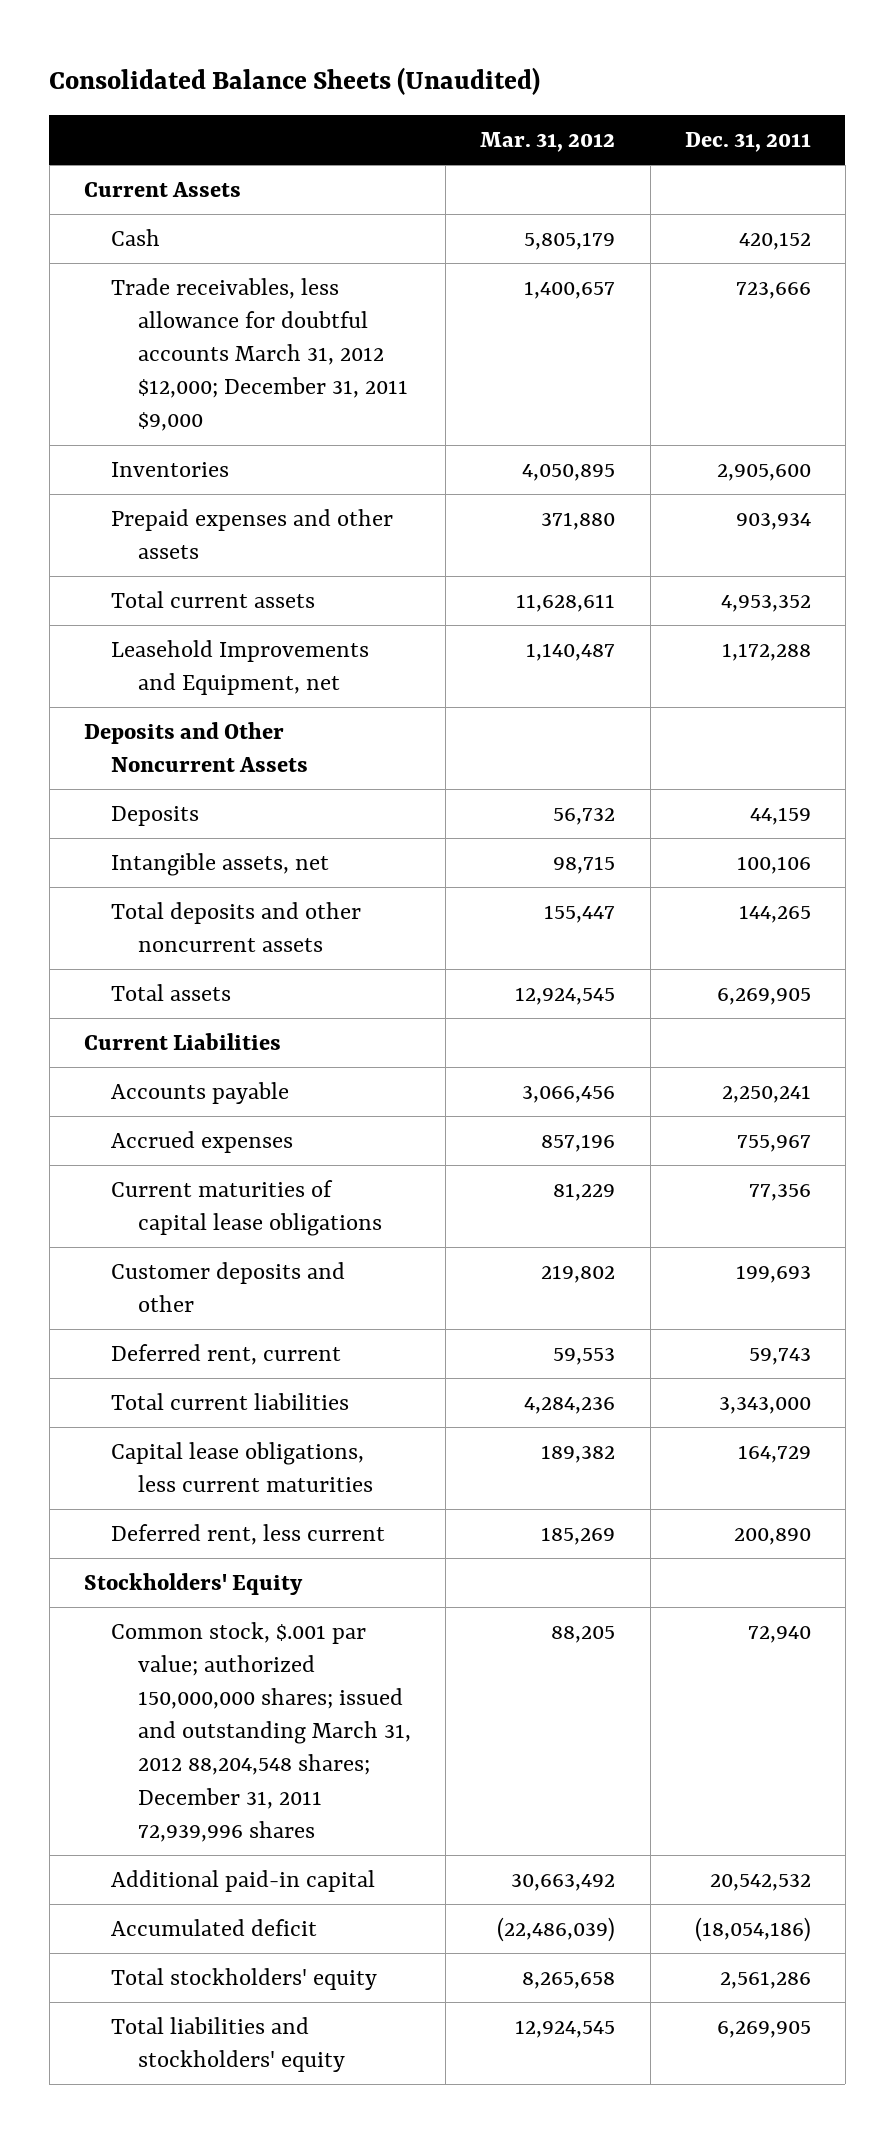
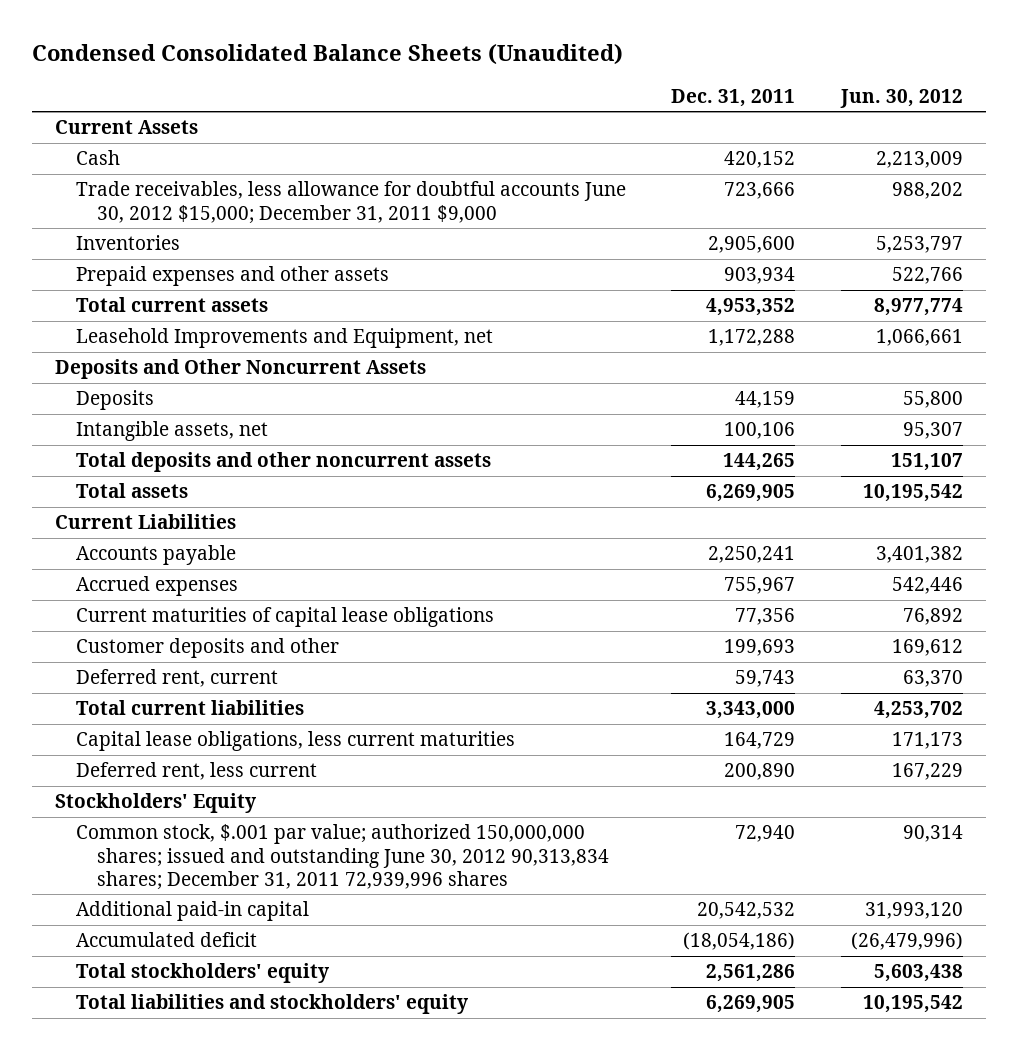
- Consolidated Balance Sheets (Unaudited)
+ Condensed Consolidated Balance Sheets (Unaudited)
- | Mar. 31, 2012 | Dec. 31, 2011
+ | Dec. 31, 2011 | Jun. 30, 2012
- Trade receivables, less allowance for doubtful accounts March 31, 2012 $12,000; December 31, 2011 $9,000 | 1,400,657 | 723,666
+ Trade receivables, less allowance for doubtful accounts June 30, 2012 $15,000; December 31, 2011 $9,000 | 723,666 | 988,202
- Common stock, $.001 par value; authorized 150,000,000 shares; issued and outstanding March 31, 2012 88,204,548 shares; December 31, 2011 72,939,996 shares | 88,205 | 72,940
+ Common stock, $.001 par value; authorized 150,000,000 shares; issued and outstanding June 30, 2012 90,313,834 shares; December 31, 2011 72,939,996 shares | 72,940 | 90,314

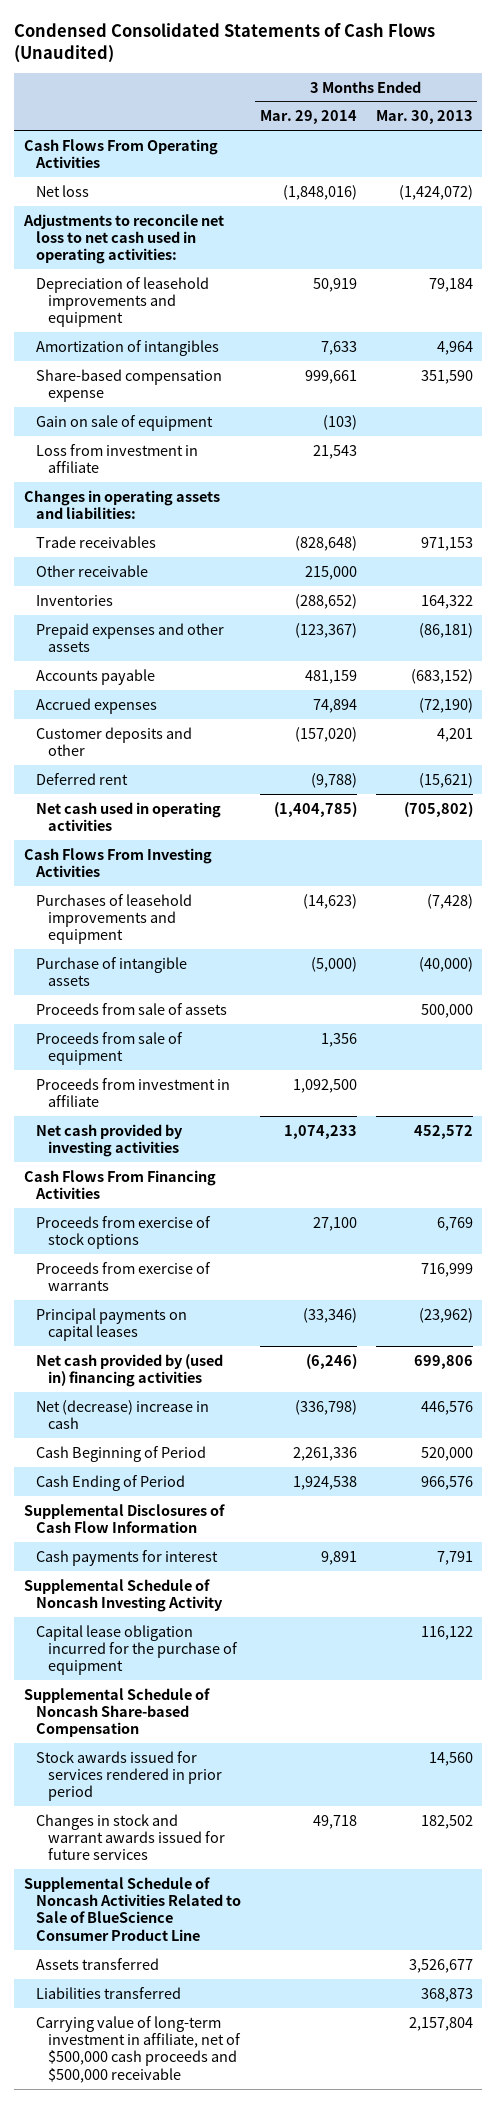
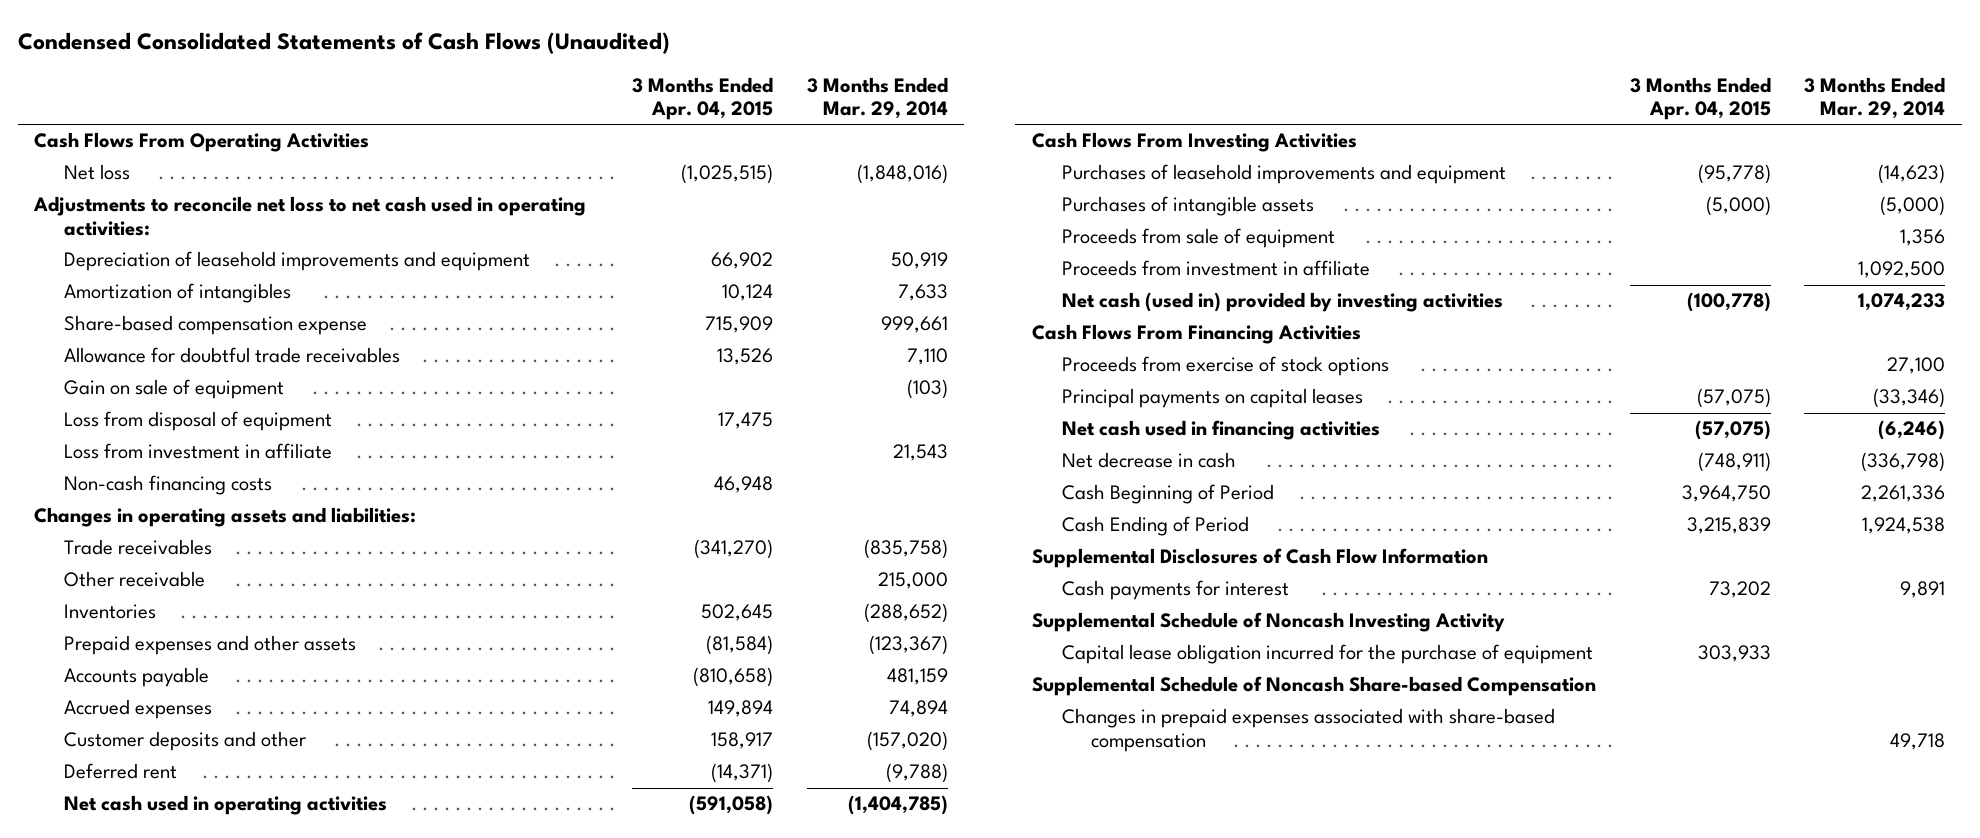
- | 3 Months Ended Mar. 29, 2014 | 3 Months Ended Mar. 30, 2013
+ | 3 Months Ended Apr. 04, 2015 | 3 Months Ended Mar. 29, 2014
+ Allowance for doubtful trade receivables | 13,526 | 7,110
+ Loss from disposal of equipment | 17,475 |
+ Non-cash financing costs | 46,948 |
- Trade receivables | (828,648) | 971,153
+ Trade receivables | (341,270) | (835,758)
- Purchase of intangible assets | (5,000) | (40,000)
- Proceeds from sale of assets | | 500,000
+ Purchases of intangible assets | (5,000) | (5,000)
- Net cash provided by investing activities | 1,074,233 | 452,572
+ Net cash (used in) provided by investing activities | (100,778) | 1,074,233
- Proceeds from exercise of warrants | | 716,999
- Net cash provided by (used in) financing activities | (6,246) | 699,806
- Net (decrease) increase in cash | (336,798) | 446,576
+ Net cash used in financing activities | (57,075) | (6,246)
+ Net decrease in cash | (748,911) | (336,798)
- Stock awards issued for services rendered in prior period | | 14,560
- Changes in stock and warrant awards issued for future services | 49,718 | 182,502
- Supplemental Schedule of Noncash Activities Related to Sale of BlueScience Consumer Product Line
- Assets transferred | | 3,526,677
- Liabilities transferred | | 368,873
- Carrying value of long-term investment in affiliate, net of $500,000 cash proceeds and $500,000 receivable | | 2,157,804
+ Changes in prepaid expenses associated with share-based compensation | | 49,718

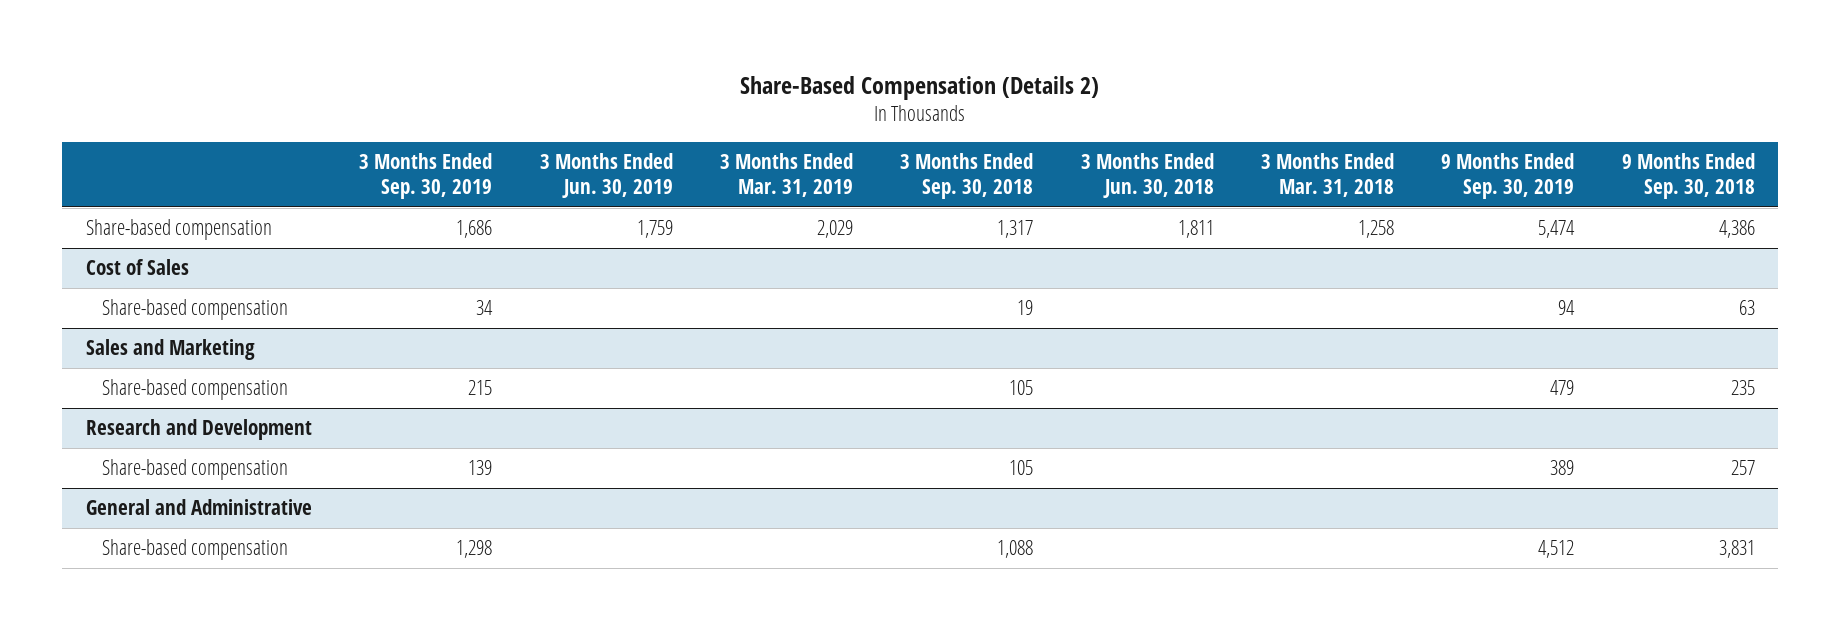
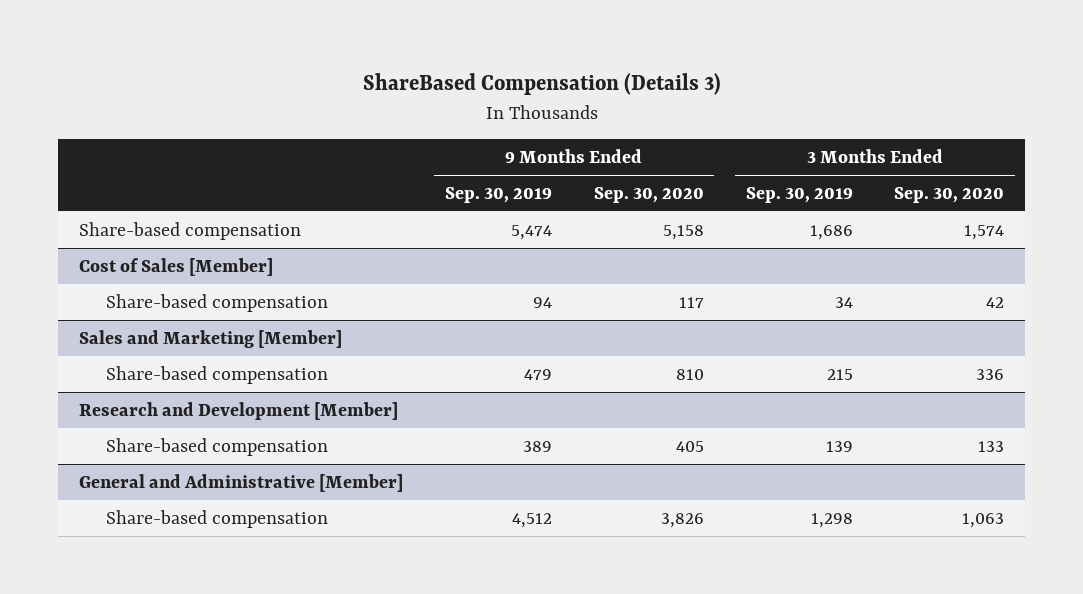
- Share-Based Compensation (Details 2)
+ ShareBased Compensation (Details 3)
- | 3 Months Ended Sep. 30, 2019 | 3 Months Ended Jun. 30, 2019 | 3 Months Ended Mar. 31, 2019 | 3 Months Ended Sep. 30, 2018 | 3 Months Ended Jun. 30, 2018 | 3 Months Ended Mar. 31, 2018 | 9 Months Ended Sep. 30, 2019 | 9 Months Ended Sep. 30, 2018
+ | 9 Months Ended Sep. 30, 2019 | 9 Months Ended Sep. 30, 2020 | 3 Months Ended Sep. 30, 2019 | 3 Months Ended Sep. 30, 2020
- Cost of Sales
+ Cost of Sales [Member]
- Sales and Marketing
+ Sales and Marketing [Member]
- Research and Development
+ Research and Development [Member]
- General and Administrative
+ General and Administrative [Member]

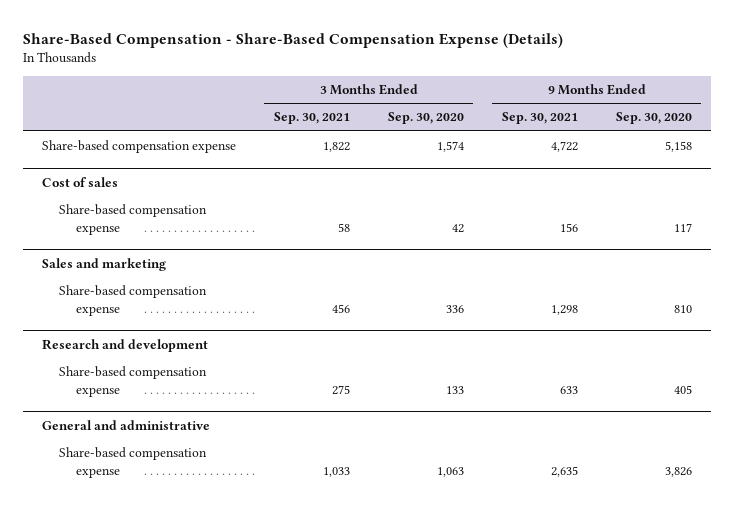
- ShareBased Compensation (Details 3)
+ Share-Based Compensation - Share-Based Compensation Expense (Details)
- | 9 Months Ended Sep. 30, 2019 | 9 Months Ended Sep. 30, 2020 | 3 Months Ended Sep. 30, 2019 | 3 Months Ended Sep. 30, 2020
+ | 3 Months Ended Sep. 30, 2021 | 3 Months Ended Sep. 30, 2020 | 9 Months Ended Sep. 30, 2021 | 9 Months Ended Sep. 30, 2020
- Share-based compensation | 5,474 | 5,158 | 1,686 | 1,574
- Cost of Sales [Member]
- Share-based compensation | 94 | 117 | 34 | 42
- Sales and Marketing [Member]
- Share-based compensation | 479 | 810 | 215 | 336
- Research and Development [Member]
- Share-based compensation | 389 | 405 | 139 | 133
- General and Administrative [Member]
- Share-based compensation | 4,512 | 3,826 | 1,298 | 1,063
+ Share-based compensation expense | 1,822 | 1,574 | 4,722 | 5,158
+ Cost of sales
+ Share-based compensation expense | 58 | 42 | 156 | 117
+ Sales and marketing
+ Share-based compensation expense | 456 | 336 | 1,298 | 810
+ Research and development
+ Share-based compensation expense | 275 | 133 | 633 | 405
+ General and administrative
+ Share-based compensation expense | 1,033 | 1,063 | 2,635 | 3,826

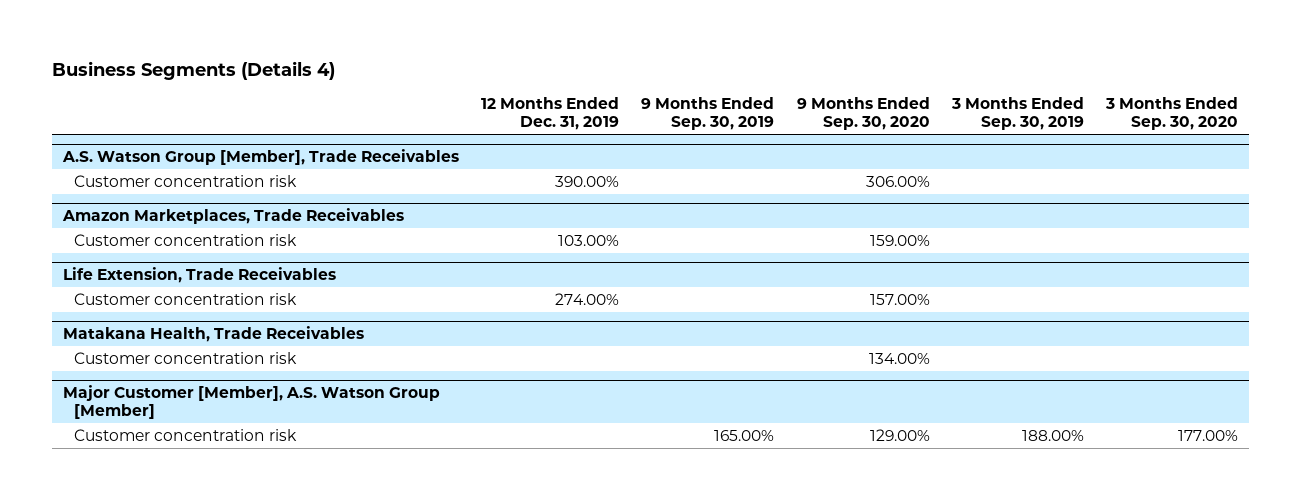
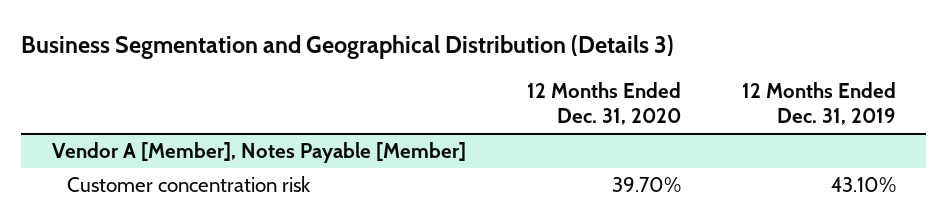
- Business Segments (Details 4)
+ Business Segmentation and Geographical Distribution (Details 3)
- | 12 Months Ended Dec. 31, 2019 | 9 Months Ended Sep. 30, 2019 | 9 Months Ended Sep. 30, 2020 | 3 Months Ended Sep. 30, 2019 | 3 Months Ended Sep. 30, 2020
+ | 12 Months Ended Dec. 31, 2020 | 12 Months Ended Dec. 31, 2019
- A.S. Watson Group [Member], Trade Receivables
- Customer concentration risk | 390.00% | | 306.00% | |
- Amazon Marketplaces, Trade Receivables
- Customer concentration risk | 103.00% | | 159.00% | |
- Life Extension, Trade Receivables
- Customer concentration risk | 274.00% | | 157.00% | |
- Matakana Health, Trade Receivables
- Customer concentration risk | | | 134.00% | |
- Major Customer [Member], A.S. Watson Group [Member]
- Customer concentration risk | | 165.00% | 129.00% | 188.00% | 177.00%
+ Vendor A [Member], Notes Payable [Member]
+ Customer concentration risk | 39.70% | 43.10%

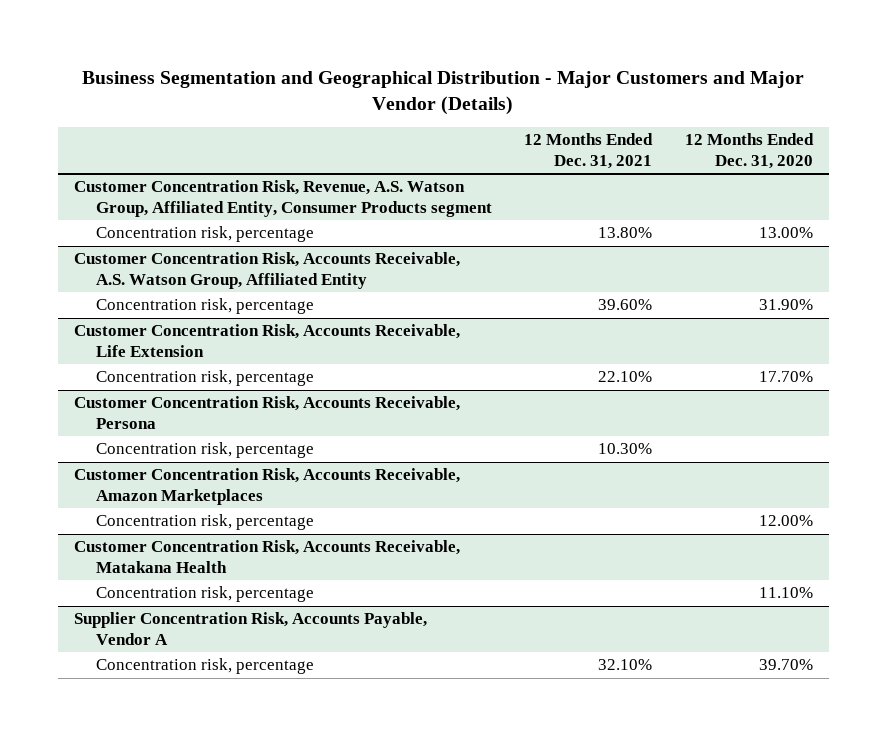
- Business Segmentation and Geographical Distribution (Details 3)
+ Business Segmentation and Geographical Distribution - Major Customers and Major Vendor (Details)
- | 12 Months Ended Dec. 31, 2020 | 12 Months Ended Dec. 31, 2019
+ | 12 Months Ended Dec. 31, 2021 | 12 Months Ended Dec. 31, 2020
- Vendor A [Member], Notes Payable [Member]
- Customer concentration risk | 39.70% | 43.10%
+ Customer Concentration Risk, Revenue, A.S. Watson Group, Affiliated Entity, Consumer Products segment
+ Concentration risk, percentage | 13.80% | 13.00%
+ Customer Concentration Risk, Accounts Receivable, A.S. Watson Group, Affiliated Entity
+ Concentration risk, percentage | 39.60% | 31.90%
+ Customer Concentration Risk, Accounts Receivable, Life Extension
+ Concentration risk, percentage | 22.10% | 17.70%
+ Customer Concentration Risk, Accounts Receivable, Persona
+ Concentration risk, percentage | 10.30% |
+ Customer Concentration Risk, Accounts Receivable, Amazon Marketplaces
+ Concentration risk, percentage | | 12.00%
+ Customer Concentration Risk, Accounts Receivable, Matakana Health
+ Concentration risk, percentage | | 11.10%
+ Supplier Concentration Risk, Accounts Payable, Vendor A
+ Concentration risk, percentage | 32.10% | 39.70%

